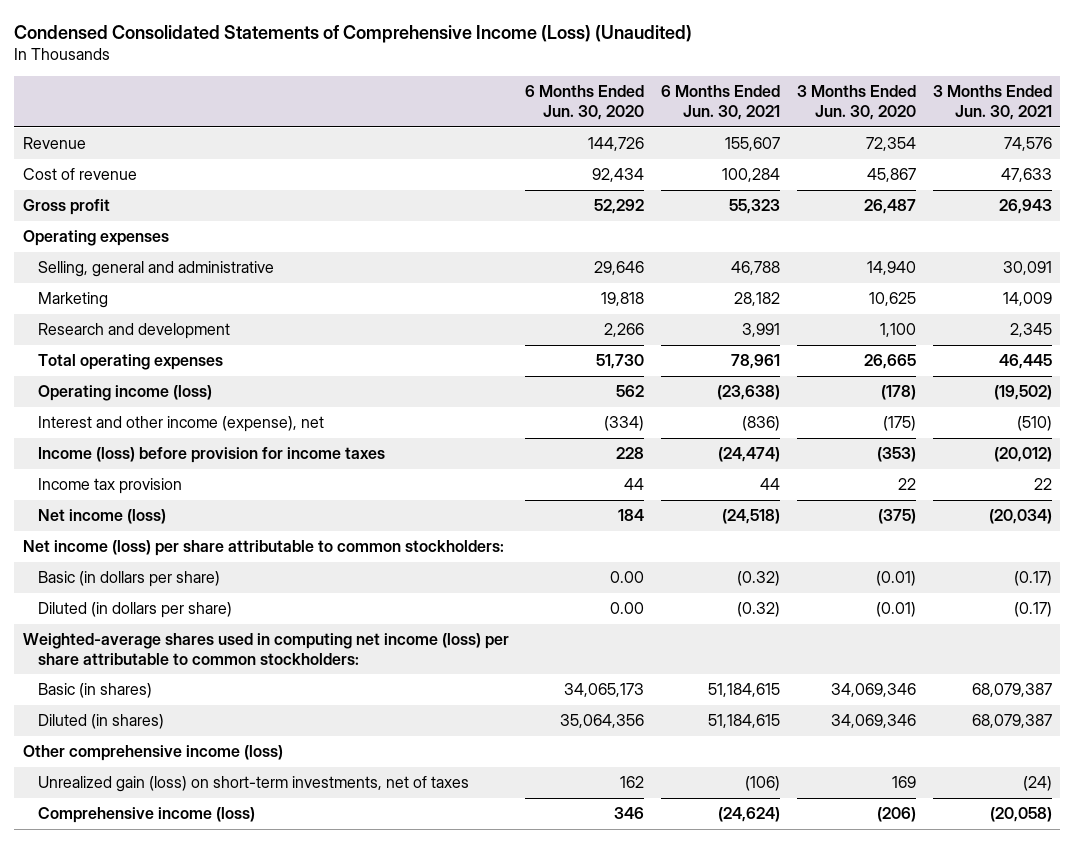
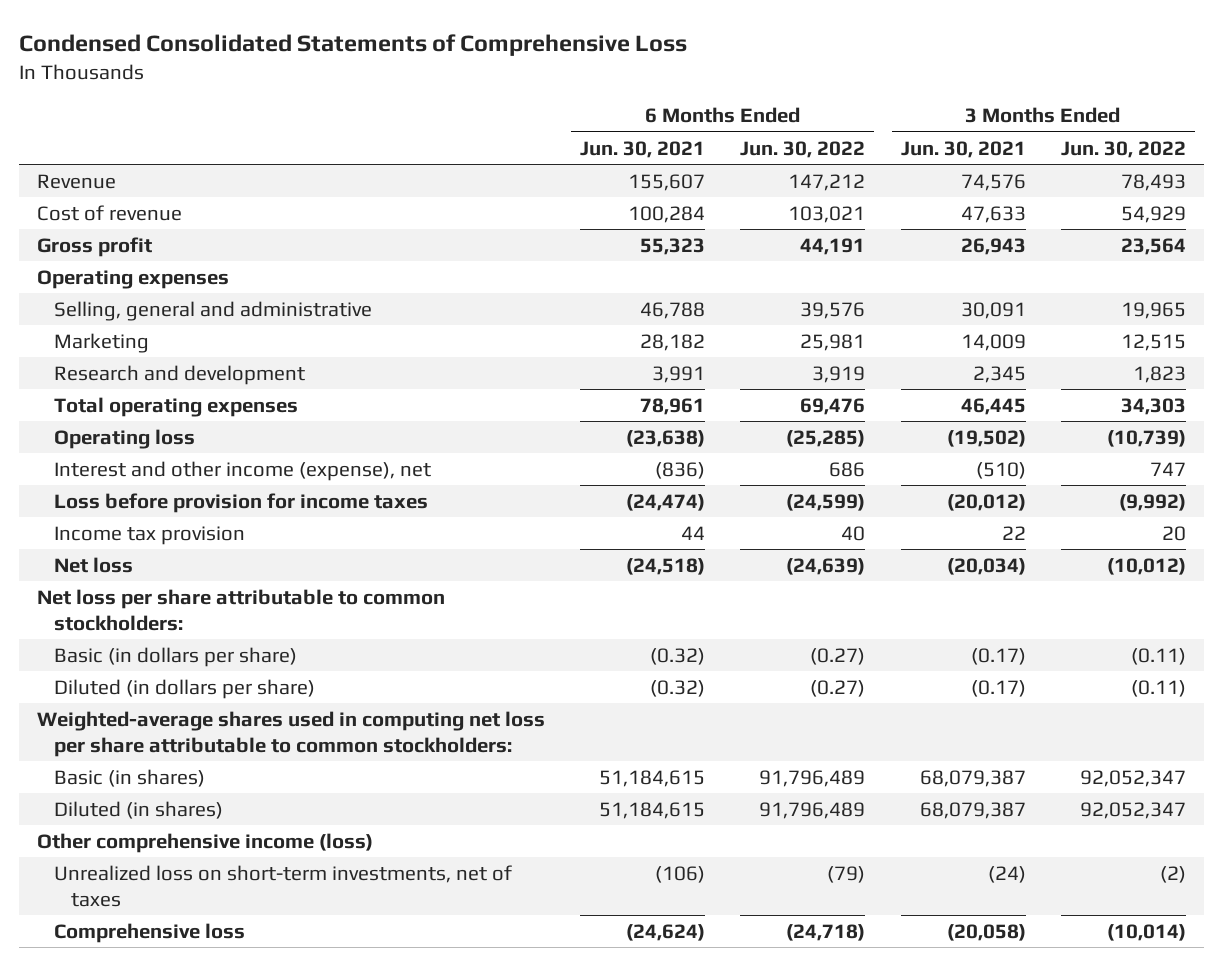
- Condensed Consolidated Statements of Comprehensive Income (Loss) (Unaudited)
+ Condensed Consolidated Statements of Comprehensive Loss
- | 6 Months Ended Jun. 30, 2020 | 6 Months Ended Jun. 30, 2021 | 3 Months Ended Jun. 30, 2020 | 3 Months Ended Jun. 30, 2021
+ | 6 Months Ended Jun. 30, 2021 | 6 Months Ended Jun. 30, 2022 | 3 Months Ended Jun. 30, 2021 | 3 Months Ended Jun. 30, 2022
- Operating income (loss) | 562 | (23,638) | (178) | (19,502)
+ Operating loss | (23,638) | (25,285) | (19,502) | (10,739)
- Income (loss) before provision for income taxes | 228 | (24,474) | (353) | (20,012)
+ Loss before provision for income taxes | (24,474) | (24,599) | (20,012) | (9,992)
- Net income (loss) | 184 | (24,518) | (375) | (20,034)
- Net income (loss) per share attributable to common stockholders:
+ Net loss | (24,518) | (24,639) | (20,034) | (10,012)
+ Net loss per share attributable to common stockholders:
- Weighted-average shares used in computing net income (loss) per share attributable to common stockholders:
+ Weighted-average shares used in computing net loss per share attributable to common stockholders:
- Unrealized gain (loss) on short-term investments, net of taxes | 162 | (106) | 169 | (24)
- Comprehensive income (loss) | 346 | (24,624) | (206) | (20,058)
+ Unrealized loss on short-term investments, net of taxes | (106) | (79) | (24) | (2)
+ Comprehensive loss | (24,624) | (24,718) | (20,058) | (10,014)

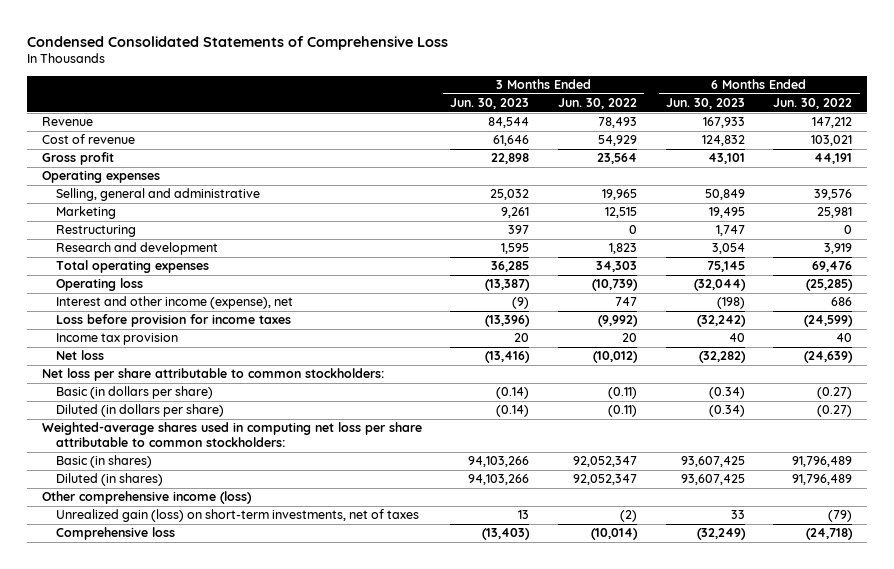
- | 6 Months Ended Jun. 30, 2021 | 6 Months Ended Jun. 30, 2022 | 3 Months Ended Jun. 30, 2021 | 3 Months Ended Jun. 30, 2022
+ | 3 Months Ended Jun. 30, 2023 | 3 Months Ended Jun. 30, 2022 | 6 Months Ended Jun. 30, 2023 | 6 Months Ended Jun. 30, 2022
+ Restructuring | 397 | 0 | 1,747 | 0
- Unrealized loss on short-term investments, net of taxes | (106) | (79) | (24) | (2)
+ Unrealized gain (loss) on short-term investments, net of taxes | 13 | (2) | 33 | (79)

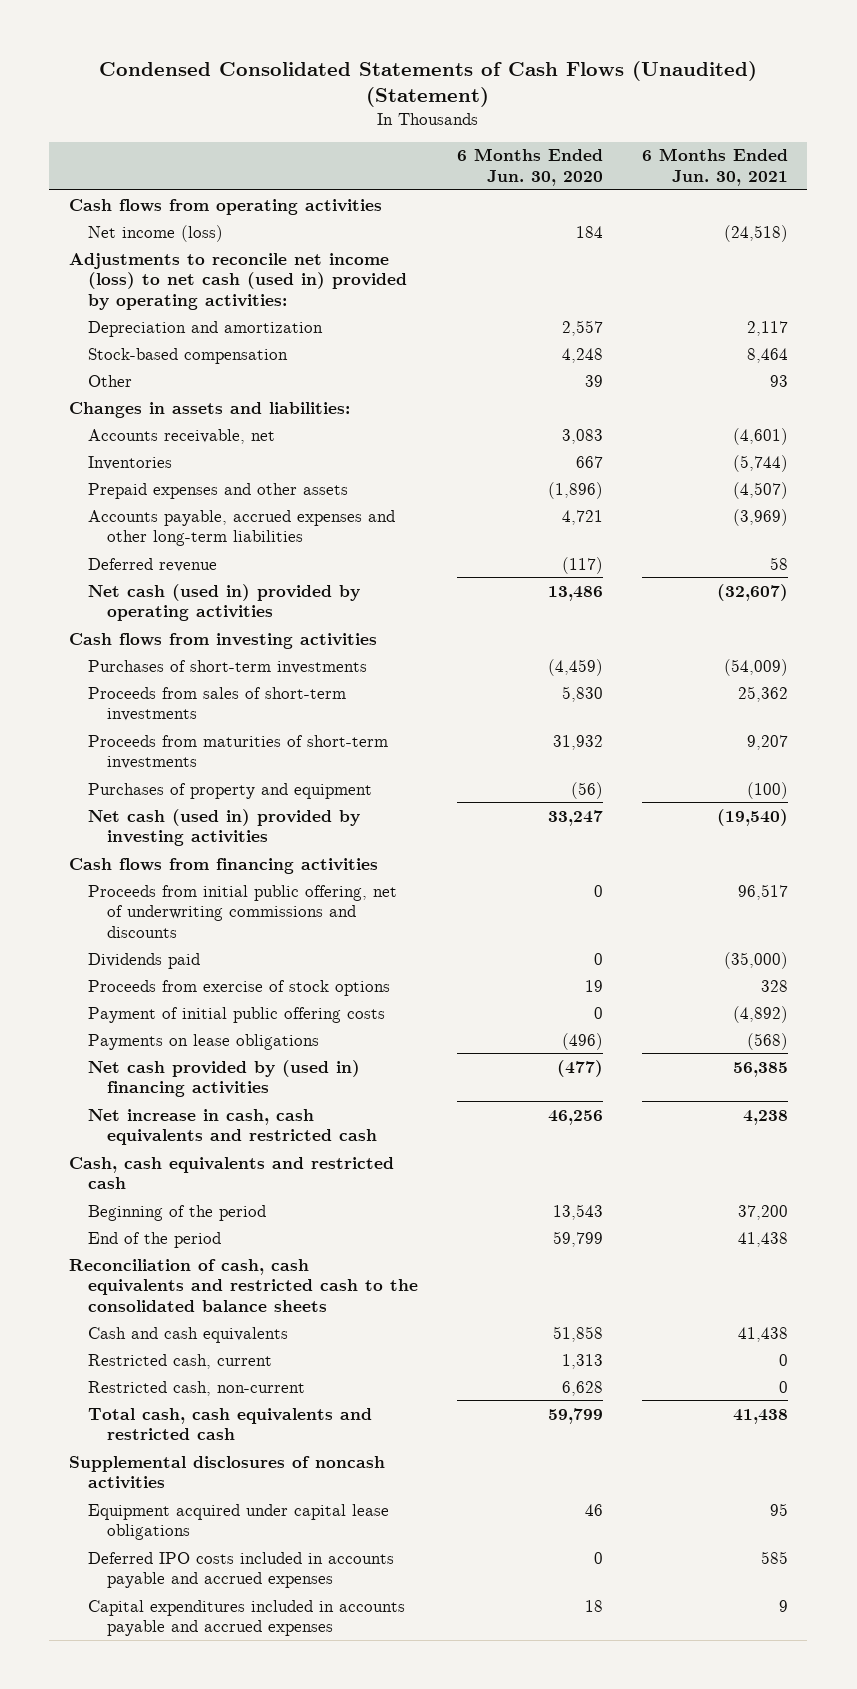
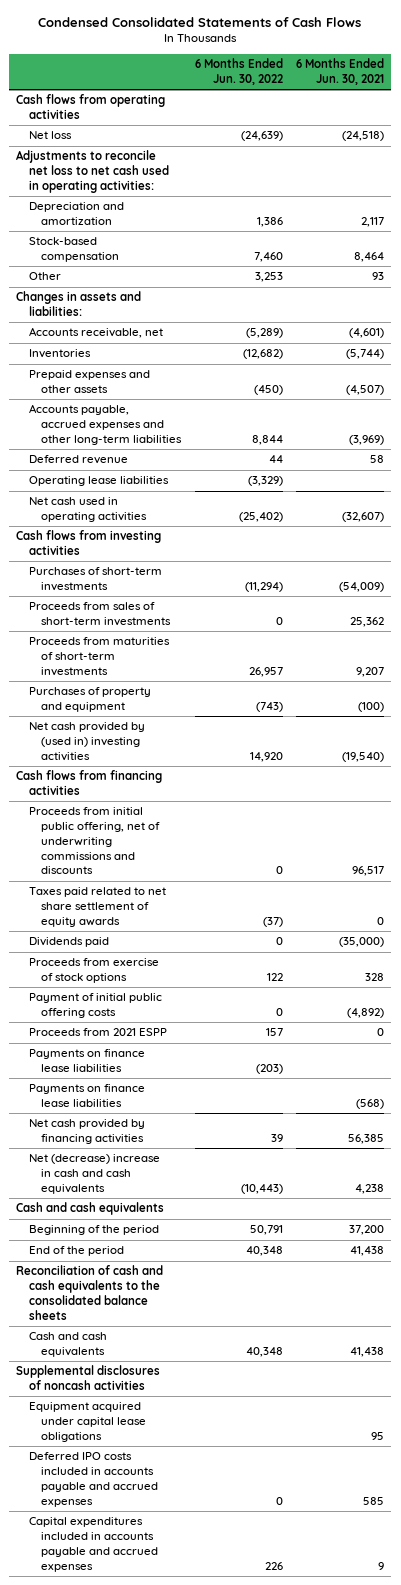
- Condensed Consolidated Statements of Cash Flows (Unaudited) (Statement)
+ Condensed Consolidated Statements of Cash Flows
- | 6 Months Ended Jun. 30, 2020 | 6 Months Ended Jun. 30, 2021
+ | 6 Months Ended Jun. 30, 2022 | 6 Months Ended Jun. 30, 2021
- Net income (loss) | 184 | (24,518)
- Adjustments to reconcile net income (loss) to net cash (used in) provided by operating activities:
+ Net loss | (24,639) | (24,518)
+ Adjustments to reconcile net loss to net cash used in operating activities:
- Net cash (used in) provided by operating activities | 13,486 | (32,607)
+ Operating lease liabilities | (3,329) |
+ Net cash used in operating activities | (25,402) | (32,607)
- Net cash (used in) provided by investing activities | 33,247 | (19,540)
+ Net cash provided by (used in) investing activities | 14,920 | (19,540)
+ Taxes paid related to net share settlement of equity awards | (37) | 0
- Payments on lease obligations | (496) | (568)
- Net cash provided by (used in) financing activities | (477) | 56,385
- Net increase in cash, cash equivalents and restricted cash | 46,256 | 4,238
- Cash, cash equivalents and restricted cash
+ Proceeds from 2021 ESPP | 157 | 0
+ Payments on finance lease liabilities | (203) |
+ Payments on finance lease liabilities | | (568)
+ Net cash provided by financing activities | 39 | 56,385
+ Net (decrease) increase in cash and cash equivalents | (10,443) | 4,238
+ Cash and cash equivalents
- Reconciliation of cash, cash equivalents and restricted cash to the consolidated balance sheets
+ Reconciliation of cash and cash equivalents to the consolidated balance sheets
- Restricted cash, current | 1,313 | 0
- Restricted cash, non-current | 6,628 | 0
- Total cash, cash equivalents and restricted cash | 59,799 | 41,438

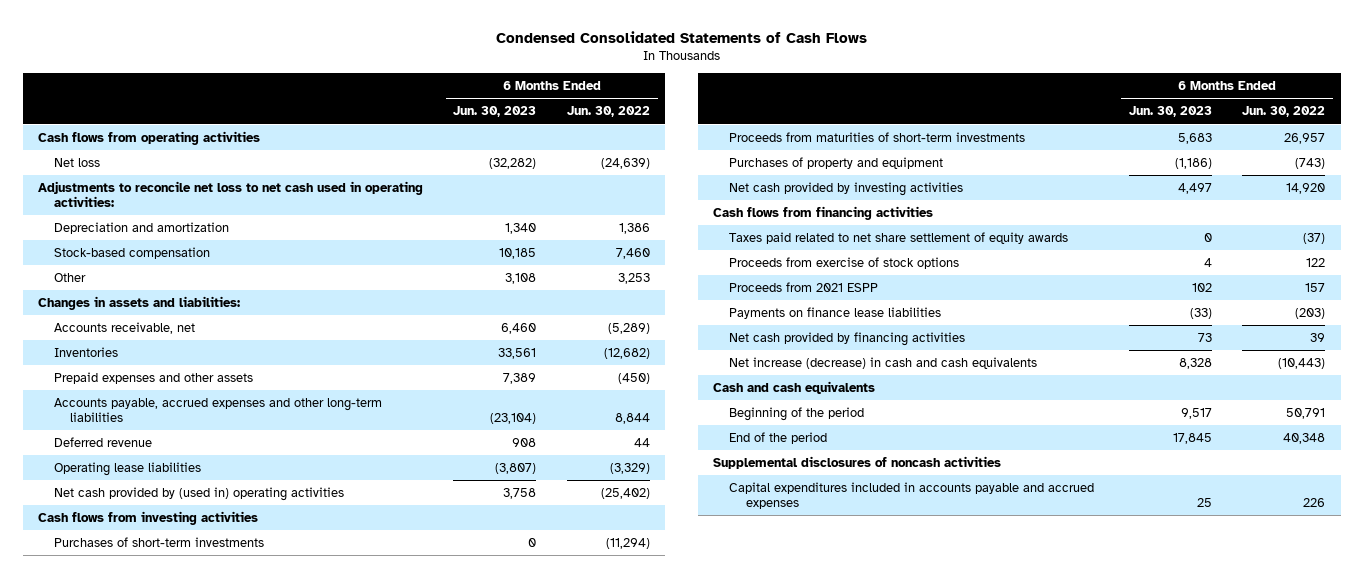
- | 6 Months Ended Jun. 30, 2022 | 6 Months Ended Jun. 30, 2021
+ | 6 Months Ended Jun. 30, 2023 | 6 Months Ended Jun. 30, 2022
- Net cash used in operating activities | (25,402) | (32,607)
+ Net cash provided by (used in) operating activities | 3,758 | (25,402)
- Proceeds from sales of short-term investments | 0 | 25,362
- Net cash provided by (used in) investing activities | 14,920 | (19,540)
+ Net cash provided by investing activities | 4,497 | 14,920
- Proceeds from initial public offering, net of underwriting commissions and discounts | 0 | 96,517
- Dividends paid | 0 | (35,000)
- Payment of initial public offering costs | 0 | (4,892)
- Payments on finance lease liabilities | | (568)
- Net (decrease) increase in cash and cash equivalents | (10,443) | 4,238
+ Net increase (decrease) in cash and cash equivalents | 8,328 | (10,443)
- Reconciliation of cash and cash equivalents to the consolidated balance sheets
- Cash and cash equivalents | 40,348 | 41,438
- Equipment acquired under capital lease obligations | | 95
- Deferred IPO costs included in accounts payable and accrued expenses | 0 | 585

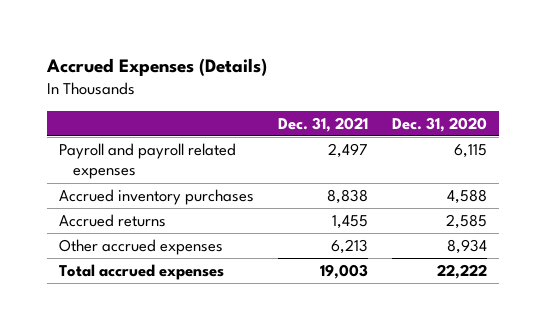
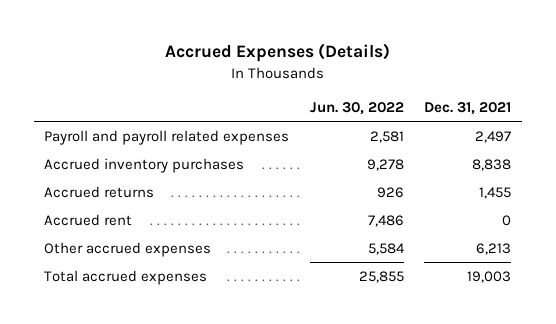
- | Dec. 31, 2021 | Dec. 31, 2020
+ | Jun. 30, 2022 | Dec. 31, 2021
+ Accrued rent | 7,486 | 0

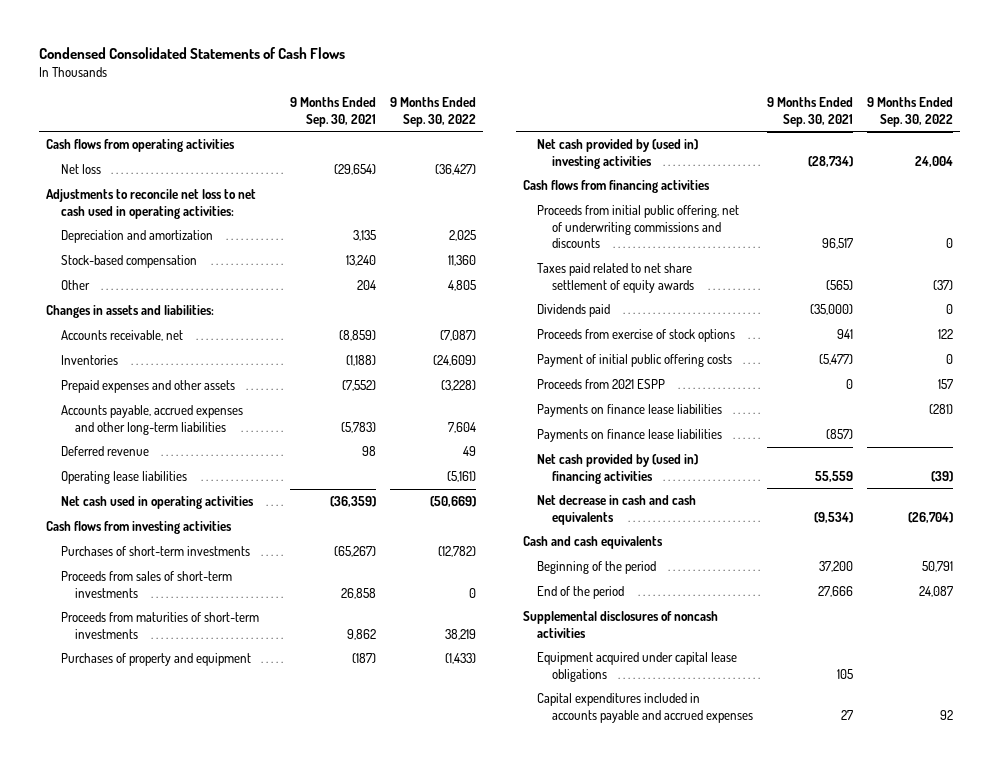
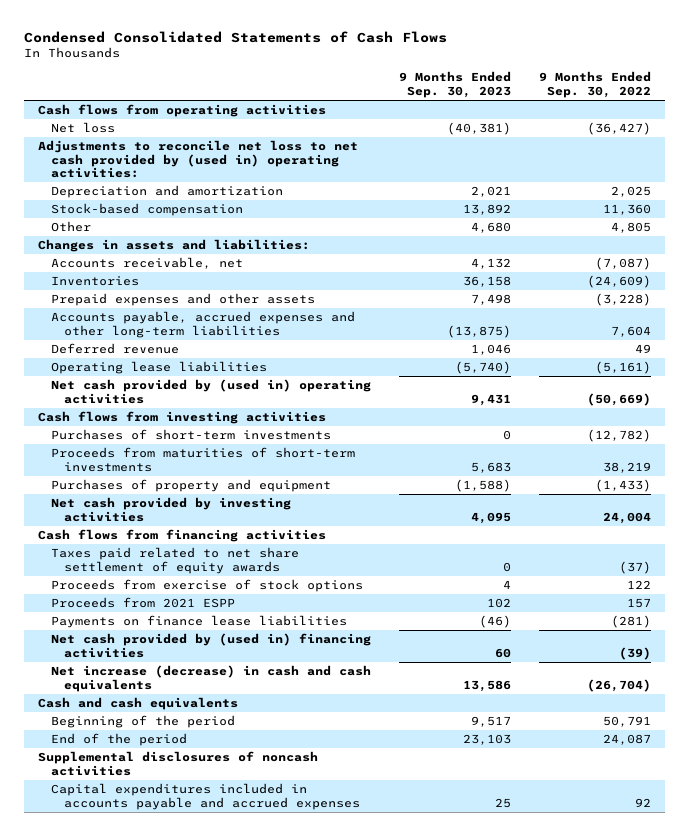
- | 9 Months Ended Sep. 30, 2021 | 9 Months Ended Sep. 30, 2022
+ | 9 Months Ended Sep. 30, 2023 | 9 Months Ended Sep. 30, 2022
- Adjustments to reconcile net loss to net cash used in operating activities:
+ Adjustments to reconcile net loss to net cash provided by (used in) operating activities:
- Net cash used in operating activities | (36,359) | (50,669)
+ Net cash provided by (used in) operating activities | 9,431 | (50,669)
- Proceeds from sales of short-term investments | 26,858 | 0
- Net cash provided by (used in) investing activities | (28,734) | 24,004
+ Net cash provided by investing activities | 4,095 | 24,004
- Proceeds from initial public offering, net of underwriting commissions and discounts | 96,517 | 0
- Dividends paid | (35,000) | 0
- Payment of initial public offering costs | (5,477) | 0
- Payments on finance lease liabilities | (857) |
- Net decrease in cash and cash equivalents | (9,534) | (26,704)
+ Net increase (decrease) in cash and cash equivalents | 13,586 | (26,704)
- Equipment acquired under capital lease obligations | 105 |

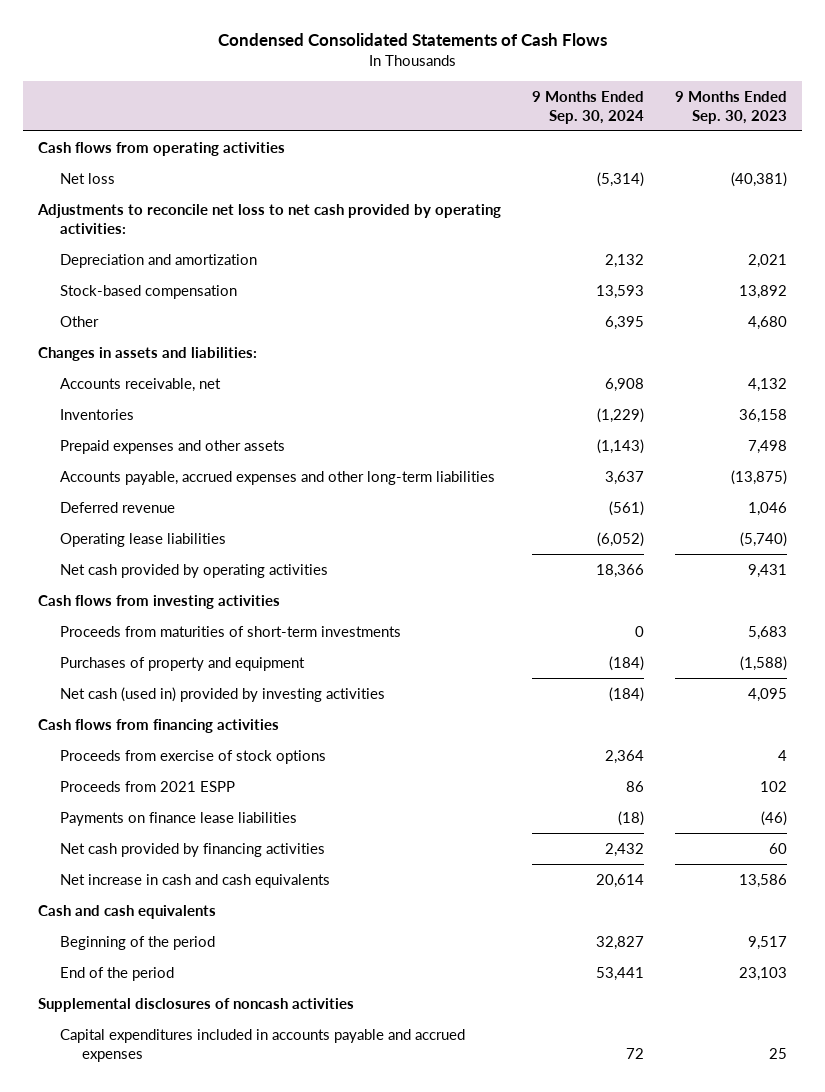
- | 9 Months Ended Sep. 30, 2023 | 9 Months Ended Sep. 30, 2022
+ | 9 Months Ended Sep. 30, 2024 | 9 Months Ended Sep. 30, 2023
- Adjustments to reconcile net loss to net cash provided by (used in) operating activities:
+ Adjustments to reconcile net loss to net cash provided by operating activities:
- Net cash provided by (used in) operating activities | 9,431 | (50,669)
+ Net cash provided by operating activities | 18,366 | 9,431
- Purchases of short-term investments | 0 | (12,782)
- Net cash provided by investing activities | 4,095 | 24,004
+ Net cash (used in) provided by investing activities | (184) | 4,095
- Taxes paid related to net share settlement of equity awards | 0 | (37)
- Net cash provided by (used in) financing activities | 60 | (39)
- Net increase (decrease) in cash and cash equivalents | 13,586 | (26,704)
+ Net cash provided by financing activities | 2,432 | 60
+ Net increase in cash and cash equivalents | 20,614 | 13,586

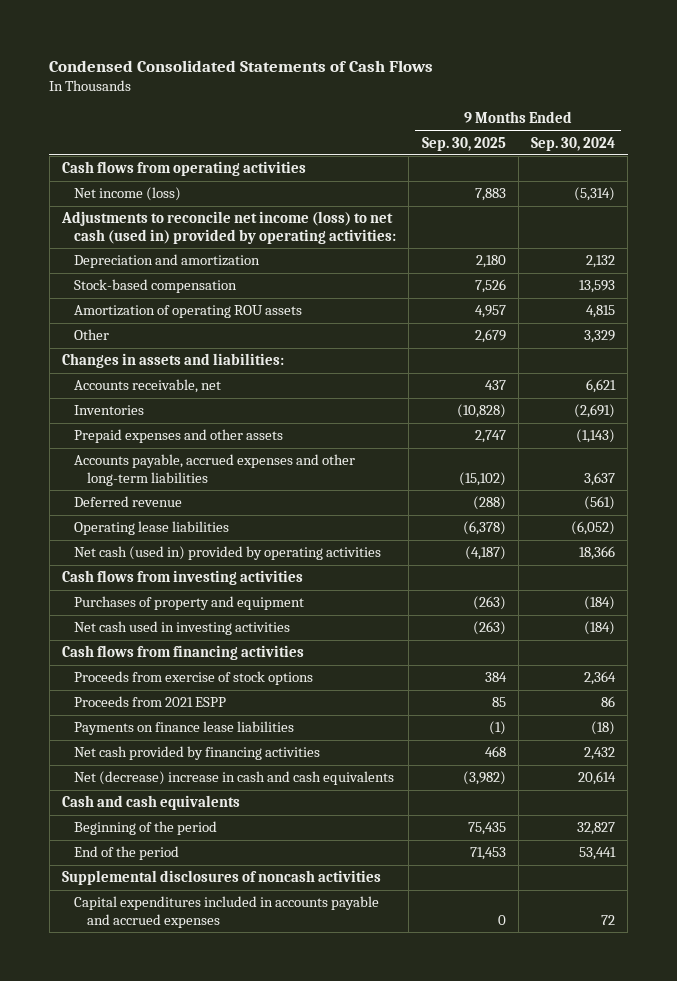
- | 9 Months Ended Sep. 30, 2024 | 9 Months Ended Sep. 30, 2023
+ | 9 Months Ended Sep. 30, 2025 | 9 Months Ended Sep. 30, 2024
- Net loss | (5,314) | (40,381)
- Adjustments to reconcile net loss to net cash provided by operating activities:
+ Net income (loss) | 7,883 | (5,314)
+ Adjustments to reconcile net income (loss) to net cash (used in) provided by operating activities:
- Other | 6,395 | 4,680
+ Amortization of operating ROU assets | 4,957 | 4,815
+ Other | 2,679 | 3,329
- Accounts receivable, net | 6,908 | 4,132
- Inventories | (1,229) | 36,158
+ Accounts receivable, net | 437 | 6,621
+ Inventories | (10,828) | (2,691)
- Net cash provided by operating activities | 18,366 | 9,431
+ Net cash (used in) provided by operating activities | (4,187) | 18,366
- Proceeds from maturities of short-term investments | 0 | 5,683
- Net cash (used in) provided by investing activities | (184) | 4,095
+ Net cash used in investing activities | (263) | (184)
- Net increase in cash and cash equivalents | 20,614 | 13,586
+ Net (decrease) increase in cash and cash equivalents | (3,982) | 20,614

